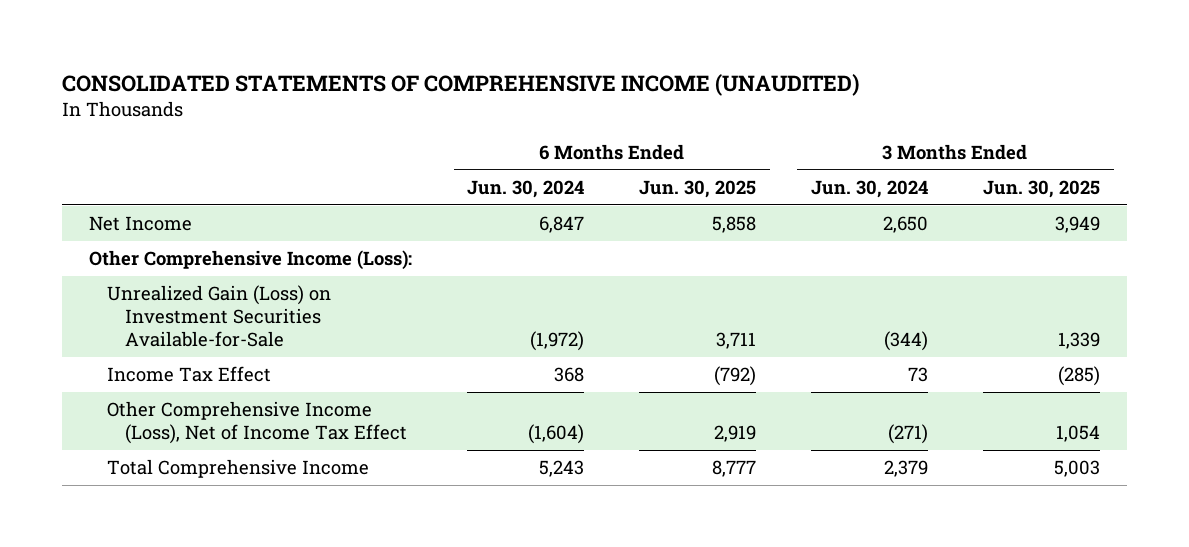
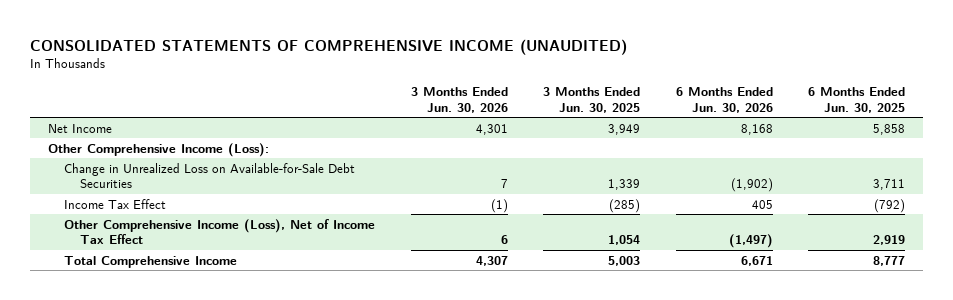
- | 6 Months Ended Jun. 30, 2024 | 6 Months Ended Jun. 30, 2025 | 3 Months Ended Jun. 30, 2024 | 3 Months Ended Jun. 30, 2025
+ | 3 Months Ended Jun. 30, 2026 | 3 Months Ended Jun. 30, 2025 | 6 Months Ended Jun. 30, 2026 | 6 Months Ended Jun. 30, 2025
- Unrealized Gain (Loss) on Investment Securities Available-for-Sale | (1,972) | 3,711 | (344) | 1,339
+ Change in Unrealized Loss on Available-for-Sale Debt Securities | 7 | 1,339 | (1,902) | 3,711

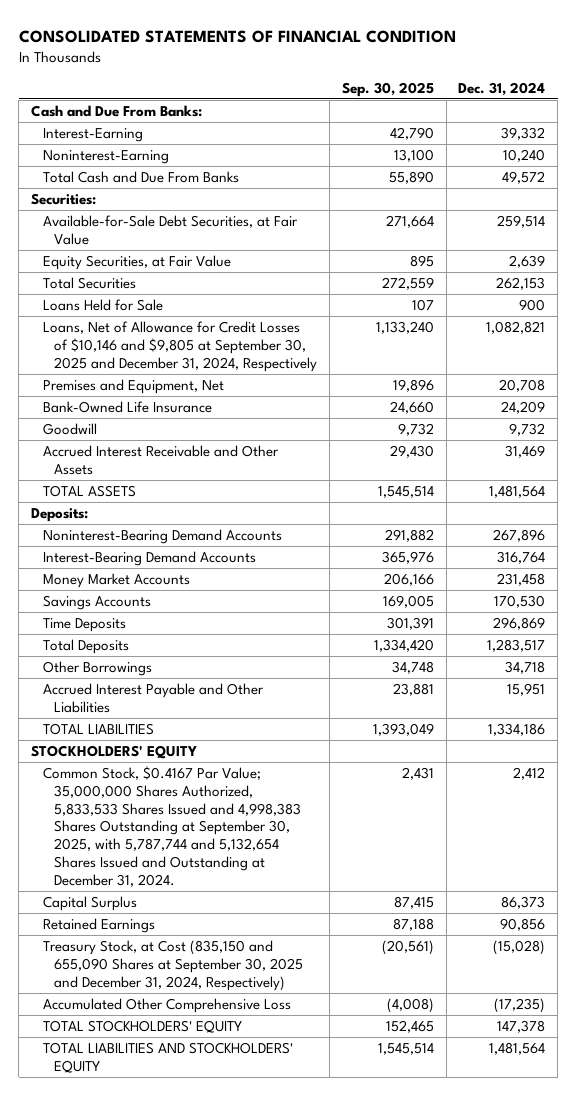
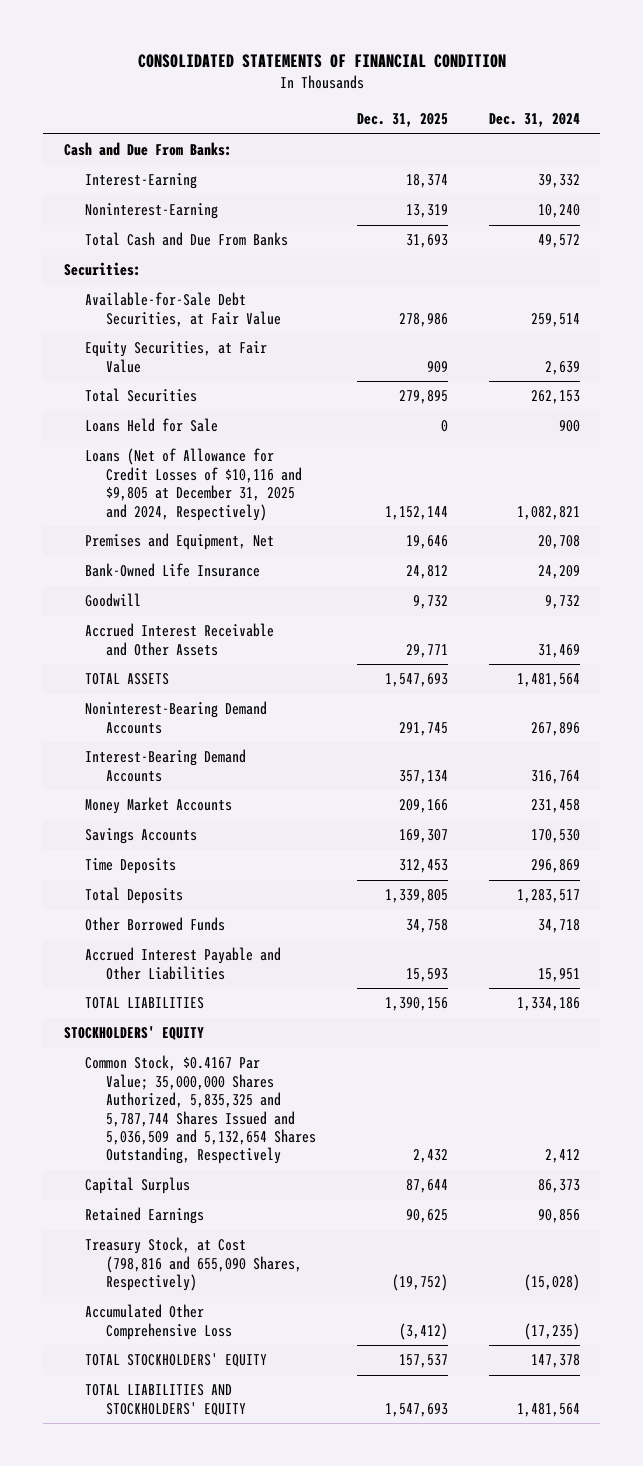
- | Sep. 30, 2025 | Dec. 31, 2024
+ | Dec. 31, 2025 | Dec. 31, 2024
- Loans, Net of Allowance for Credit Losses of $10,146 and $9,805 at September 30, 2025 and December 31, 2024, Respectively | 1,133,240 | 1,082,821
+ Loans (Net of Allowance for Credit Losses of $10,116 and $9,805 at December 31, 2025 and 2024, Respectively) | 1,152,144 | 1,082,821
- Deposits:
- Other Borrowings | 34,748 | 34,718
+ Other Borrowed Funds | 34,758 | 34,718
- Common Stock, $0.4167 Par Value; 35,000,000 Shares Authorized, 5,833,533 Shares Issued and 4,998,383 Shares Outstanding at September 30, 2025, with 5,787,744 and 5,132,654 Shares Issued and Outstanding at December 31, 2024. | 2,431 | 2,412
+ Common Stock, $0.4167 Par Value; 35,000,000 Shares Authorized, 5,835,325 and 5,787,744 Shares Issued and 5,036,509 and 5,132,654 Shares Outstanding, Respectively | 2,432 | 2,412
- Treasury Stock, at Cost (835,150 and 655,090 Shares at September 30, 2025 and December 31, 2024, Respectively) | (20,561) | (15,028)
+ Treasury Stock, at Cost (798,816 and 655,090 Shares, Respectively) | (19,752) | (15,028)

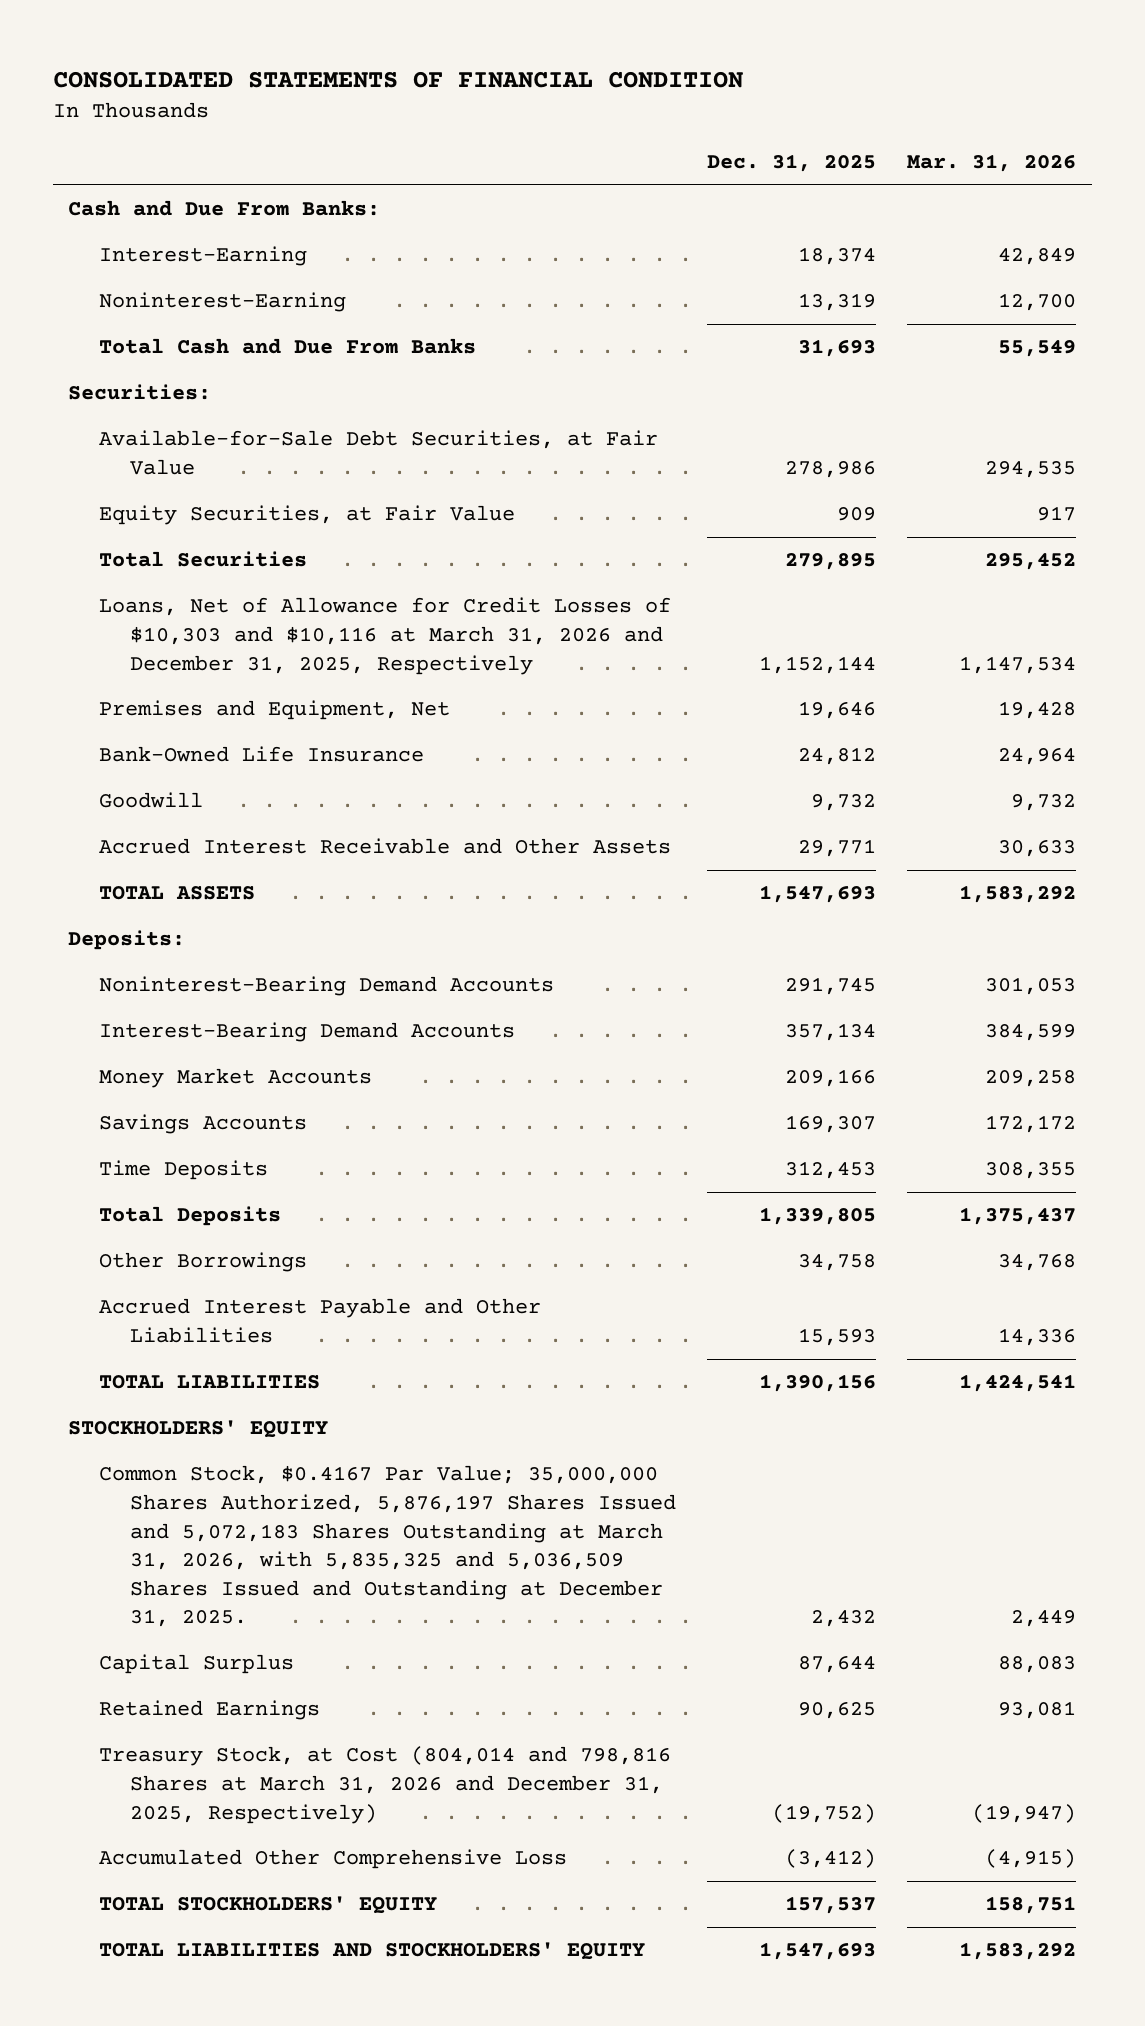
- | Dec. 31, 2025 | Dec. 31, 2024
+ | Dec. 31, 2025 | Mar. 31, 2026
- Loans Held for Sale | 0 | 900
- Loans (Net of Allowance for Credit Losses of $10,116 and $9,805 at December 31, 2025 and 2024, Respectively) | 1,152,144 | 1,082,821
+ Loans, Net of Allowance for Credit Losses of $10,303 and $10,116 at March 31, 2026 and December 31, 2025, Respectively | 1,152,144 | 1,147,534
+ Deposits:
- Other Borrowed Funds | 34,758 | 34,718
+ Other Borrowings | 34,758 | 34,768
- Common Stock, $0.4167 Par Value; 35,000,000 Shares Authorized, 5,835,325 and 5,787,744 Shares Issued and 5,036,509 and 5,132,654 Shares Outstanding, Respectively | 2,432 | 2,412
+ Common Stock, $0.4167 Par Value; 35,000,000 Shares Authorized, 5,876,197 Shares Issued and 5,072,183 Shares Outstanding at March 31, 2026, with 5,835,325 and 5,036,509 Shares Issued and Outstanding at December 31, 2025. | 2,432 | 2,449
- Treasury Stock, at Cost (798,816 and 655,090 Shares, Respectively) | (19,752) | (15,028)
+ Treasury Stock, at Cost (804,014 and 798,816 Shares at March 31, 2026 and December 31, 2025, Respectively) | (19,752) | (19,947)

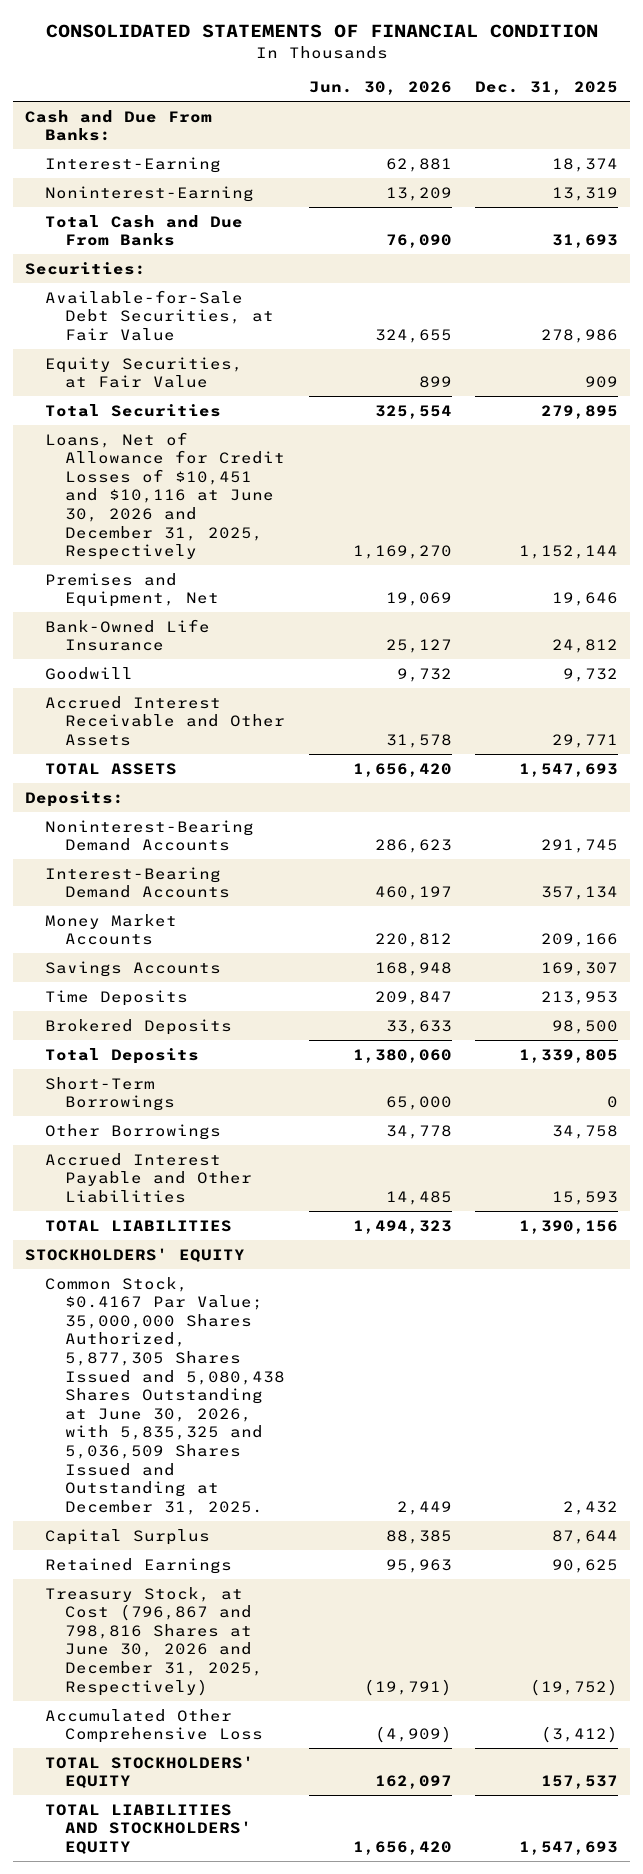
- | Dec. 31, 2025 | Mar. 31, 2026
+ | Jun. 30, 2026 | Dec. 31, 2025
- Loans, Net of Allowance for Credit Losses of $10,303 and $10,116 at March 31, 2026 and December 31, 2025, Respectively | 1,152,144 | 1,147,534
+ Loans, Net of Allowance for Credit Losses of $10,451 and $10,116 at June 30, 2026 and December 31, 2025, Respectively | 1,169,270 | 1,152,144
- Time Deposits | 312,453 | 308,355
+ Time Deposits | 209,847 | 213,953
+ Brokered Deposits | 33,633 | 98,500
+ Short-Term Borrowings | 65,000 | 0
- Common Stock, $0.4167 Par Value; 35,000,000 Shares Authorized, 5,876,197 Shares Issued and 5,072,183 Shares Outstanding at March 31, 2026, with 5,835,325 and 5,036,509 Shares Issued and Outstanding at December 31, 2025. | 2,432 | 2,449
+ Common Stock, $0.4167 Par Value; 35,000,000 Shares Authorized, 5,877,305 Shares Issued and 5,080,438 Shares Outstanding at June 30, 2026, with 5,835,325 and 5,036,509 Shares Issued and Outstanding at December 31, 2025. | 2,449 | 2,432
- Treasury Stock, at Cost (804,014 and 798,816 Shares at March 31, 2026 and December 31, 2025, Respectively) | (19,752) | (19,947)
+ Treasury Stock, at Cost (796,867 and 798,816 Shares at June 30, 2026 and December 31, 2025, Respectively) | (19,791) | (19,752)

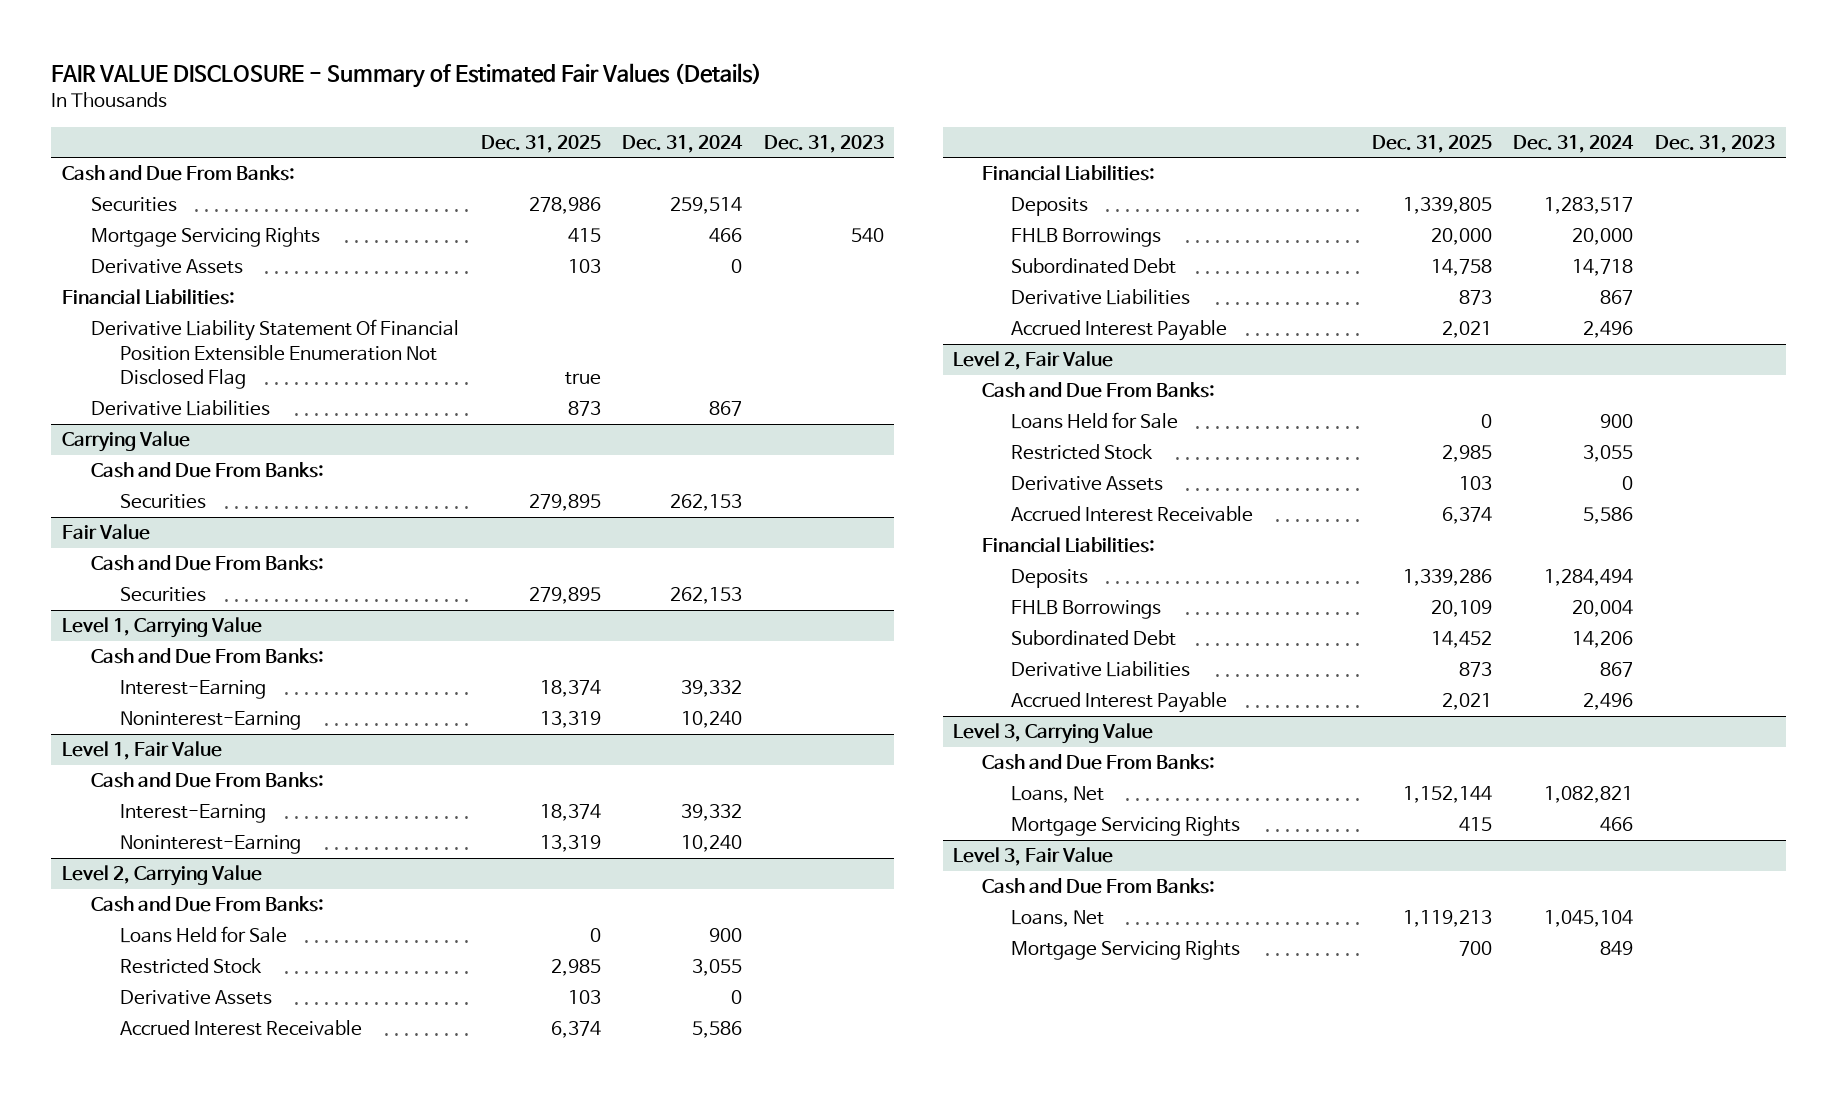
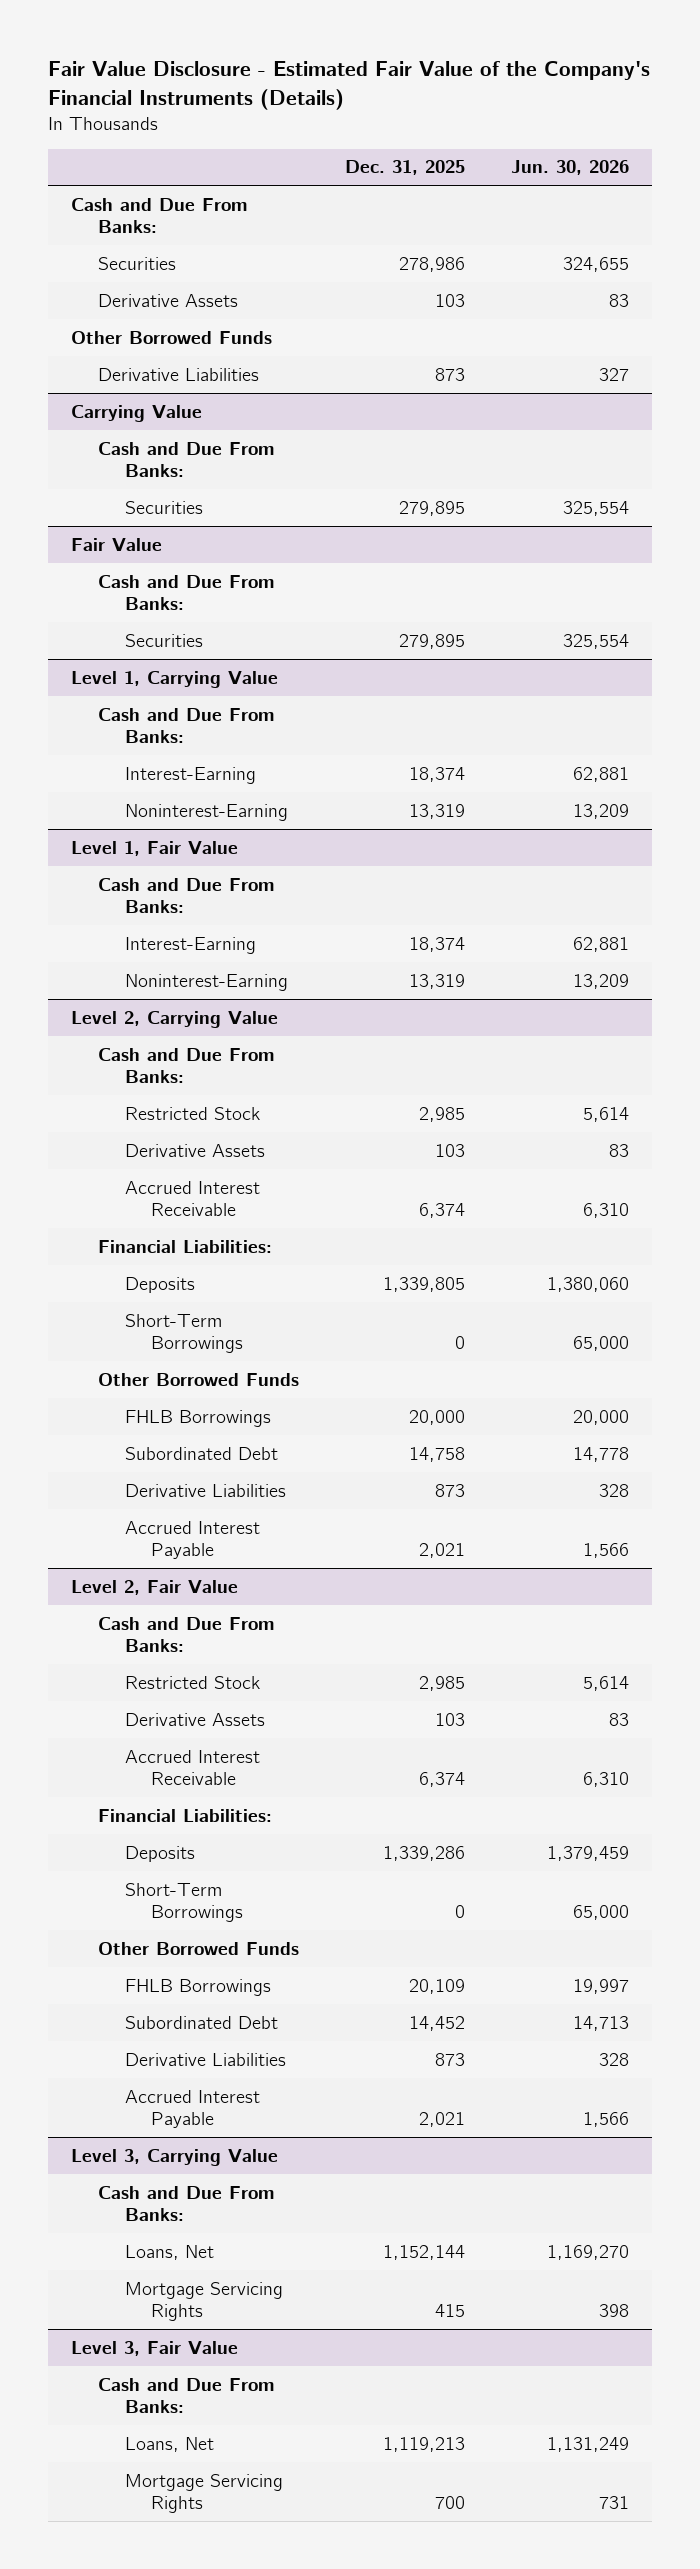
- FAIR VALUE DISCLOSURE - Summary of Estimated Fair Values (Details)
+ Fair Value Disclosure - Estimated Fair Value of the Company's Financial Instruments (Details)
- | Dec. 31, 2025 | Dec. 31, 2024 | Dec. 31, 2023
+ | Dec. 31, 2025 | Jun. 30, 2026
- Mortgage Servicing Rights | 415 | 466 | 540
- Financial Liabilities:
- Derivative Liability Statement Of Financial Position Extensible Enumeration Not Disclosed Flag | true | |
+ Other Borrowed Funds
@ Level 2, Carrying Value
- Loans Held for Sale | 0 | 900 |
+ Short-Term Borrowings | 0 | 65,000
+ Other Borrowed Funds
@ Level 2, Fair Value
- Loans Held for Sale | 0 | 900 |
+ Short-Term Borrowings | 0 | 65,000
+ Other Borrowed Funds

